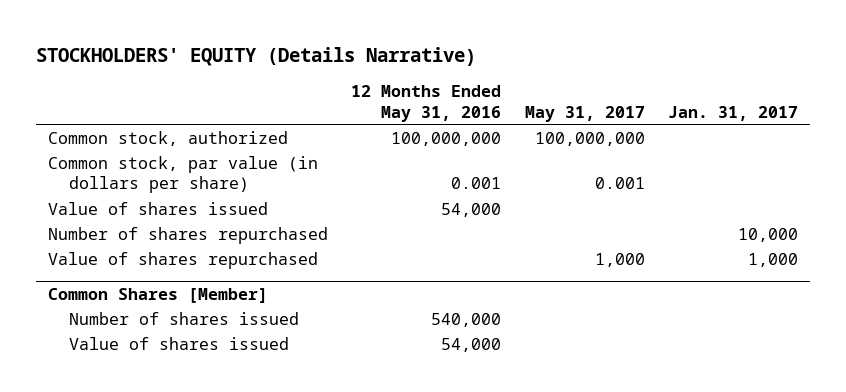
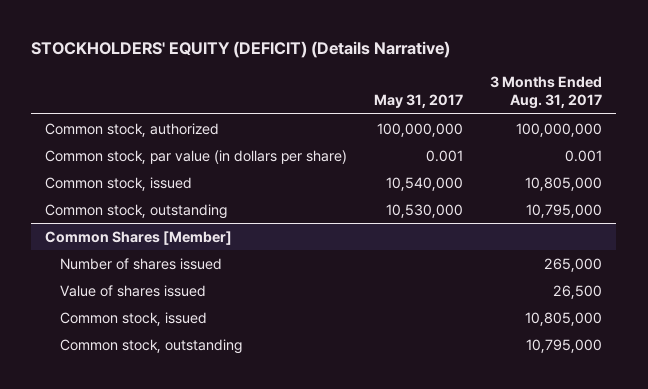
- STOCKHOLDERS' EQUITY (Details Narrative)
+ STOCKHOLDERS' EQUITY (DEFICIT) (Details Narrative)
- | 12 Months Ended May 31, 2016 | May 31, 2017 | Jan. 31, 2017
+ | May 31, 2017 | 3 Months Ended Aug. 31, 2017
- Value of shares issued | 54,000 | |
- Number of shares repurchased | | | 10,000
- Value of shares repurchased | | 1,000 | 1,000
+ Common stock, issued | 10,540,000 | 10,805,000
+ Common stock, outstanding | 10,530,000 | 10,795,000
@ Common Shares [Member]
+ Common stock, issued | | 10,805,000
+ Common stock, outstanding | | 10,795,000

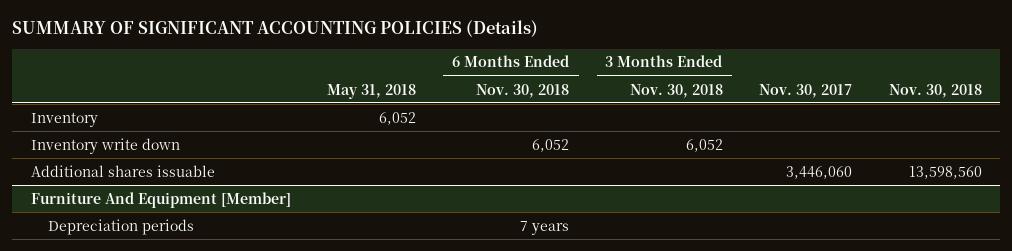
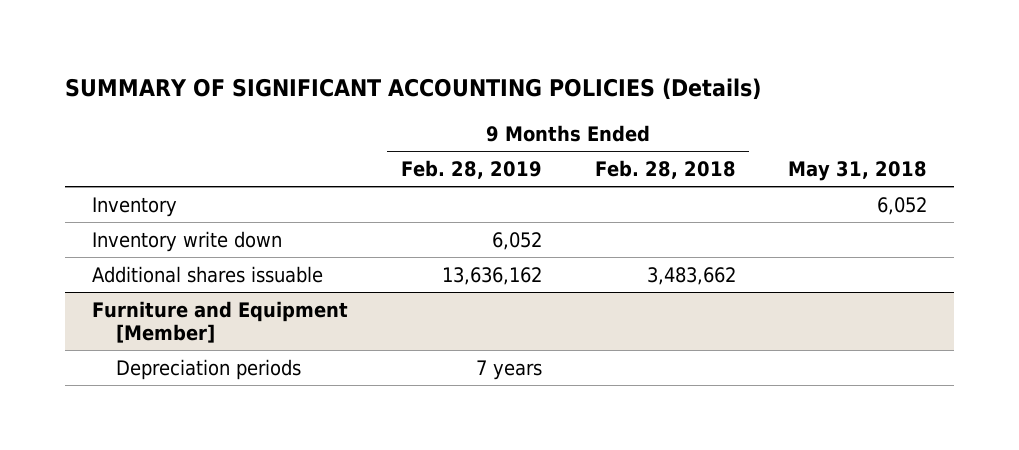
- | May 31, 2018 | 6 Months Ended Nov. 30, 2018 | 3 Months Ended Nov. 30, 2018 | Nov. 30, 2017 | Nov. 30, 2018
+ | 9 Months Ended Feb. 28, 2019 | 9 Months Ended Feb. 28, 2018 | May 31, 2018
- Furniture And Equipment [Member]
+ Furniture and Equipment [Member]

